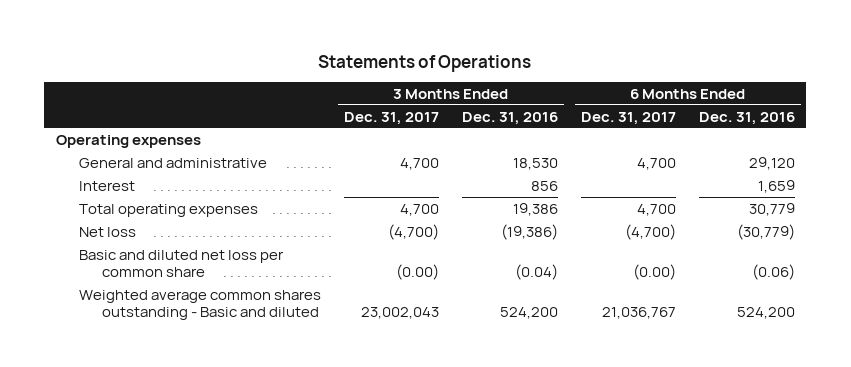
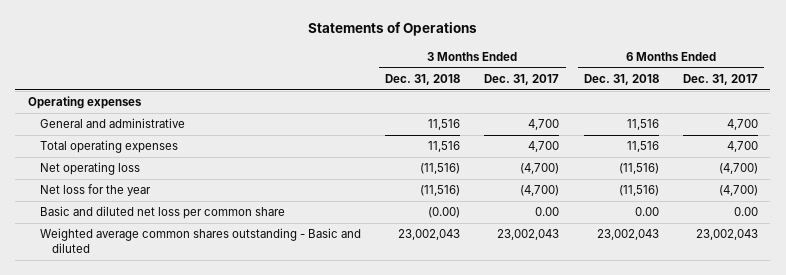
- | 3 Months Ended Dec. 31, 2017 | 3 Months Ended Dec. 31, 2016 | 6 Months Ended Dec. 31, 2017 | 6 Months Ended Dec. 31, 2016
+ | 3 Months Ended Dec. 31, 2018 | 3 Months Ended Dec. 31, 2017 | 6 Months Ended Dec. 31, 2018 | 6 Months Ended Dec. 31, 2017
- Interest | | 856 | | 1,659
- Net loss | (4,700) | (19,386) | (4,700) | (30,779)
- Basic and diluted net loss per common share | (0.00) | (0.04) | (0.00) | (0.06)
- Weighted average common shares outstanding - Basic and diluted | 23,002,043 | 524,200 | 21,036,767 | 524,200
+ Net operating loss | (11,516) | (4,700) | (11,516) | (4,700)
+ Net loss for the year | (11,516) | (4,700) | (11,516) | (4,700)
+ Basic and diluted net loss per common share | (0.00) | 0.00 | 0.00 | 0.00
+ Weighted average common shares outstanding - Basic and diluted | 23,002,043 | 23,002,043 | 23,002,043 | 23,002,043

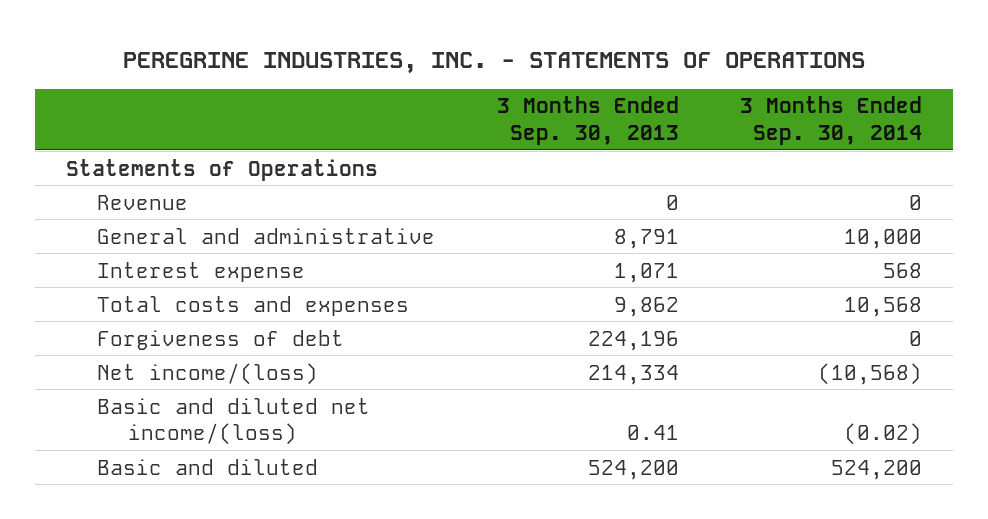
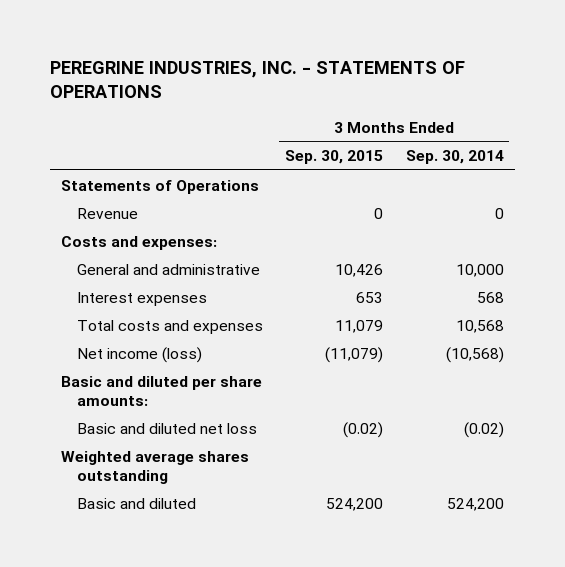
- | 3 Months Ended Sep. 30, 2013 | 3 Months Ended Sep. 30, 2014
+ | 3 Months Ended Sep. 30, 2015 | 3 Months Ended Sep. 30, 2014
+ Costs and expenses:
- Interest expense | 1,071 | 568
+ Interest expenses | 653 | 568
- Forgiveness of debt | 224,196 | 0
- Net income/(loss) | 214,334 | (10,568)
- Basic and diluted net income/(loss) | 0.41 | (0.02)
+ Net income (loss) | (11,079) | (10,568)
+ Basic and diluted per share amounts:
+ Basic and diluted net loss | (0.02) | (0.02)
+ Weighted average shares outstanding

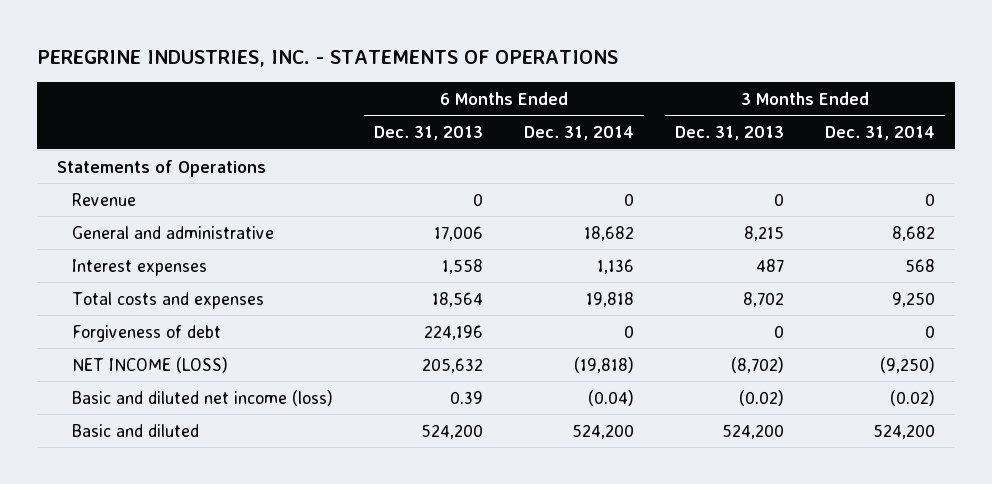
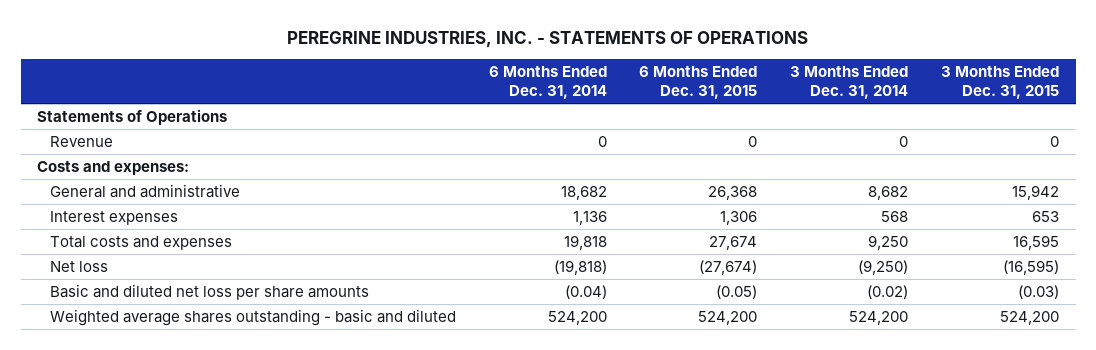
- | 6 Months Ended Dec. 31, 2013 | 6 Months Ended Dec. 31, 2014 | 3 Months Ended Dec. 31, 2013 | 3 Months Ended Dec. 31, 2014
+ | 6 Months Ended Dec. 31, 2014 | 6 Months Ended Dec. 31, 2015 | 3 Months Ended Dec. 31, 2014 | 3 Months Ended Dec. 31, 2015
+ Costs and expenses:
- Forgiveness of debt | 224,196 | 0 | 0 | 0
- NET INCOME (LOSS) | 205,632 | (19,818) | (8,702) | (9,250)
- Basic and diluted net income (loss) | 0.39 | (0.04) | (0.02) | (0.02)
- Basic and diluted | 524,200 | 524,200 | 524,200 | 524,200
+ Net loss | (19,818) | (27,674) | (9,250) | (16,595)
+ Basic and diluted net loss per share amounts | (0.04) | (0.05) | (0.02) | (0.03)
+ Weighted average shares outstanding - basic and diluted | 524,200 | 524,200 | 524,200 | 524,200

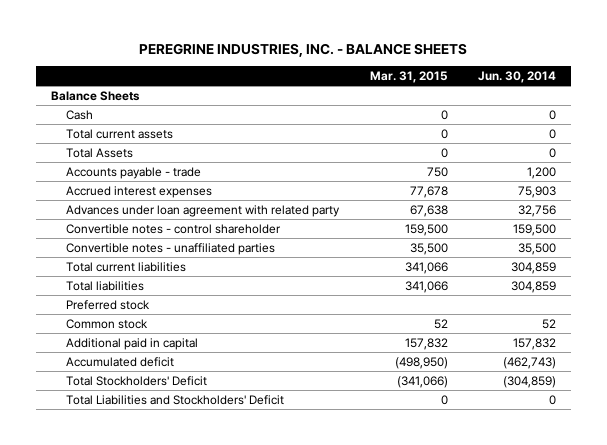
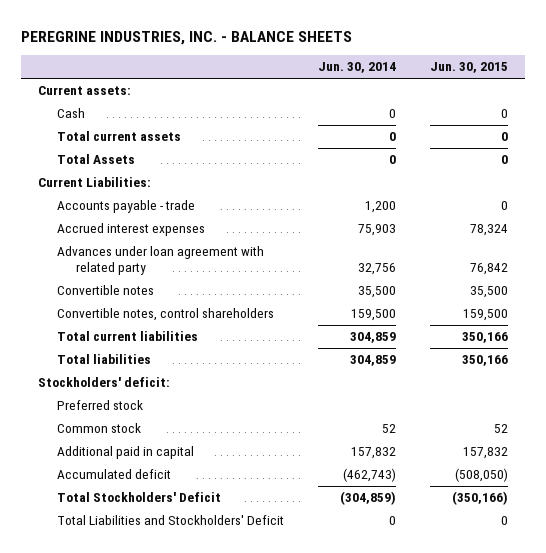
- | Mar. 31, 2015 | Jun. 30, 2014
+ | Jun. 30, 2014 | Jun. 30, 2015
- Balance Sheets
+ Current assets:
+ Current Liabilities:
- Convertible notes - control shareholder | 159,500 | 159,500
- Convertible notes - unaffiliated parties | 35,500 | 35,500
+ Convertible notes | 35,500 | 35,500
+ Convertible notes, control shareholders | 159,500 | 159,500
+ Stockholders' deficit:

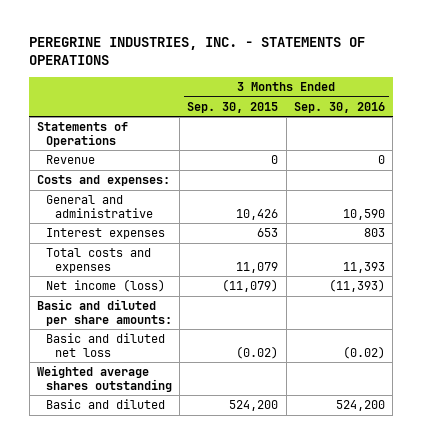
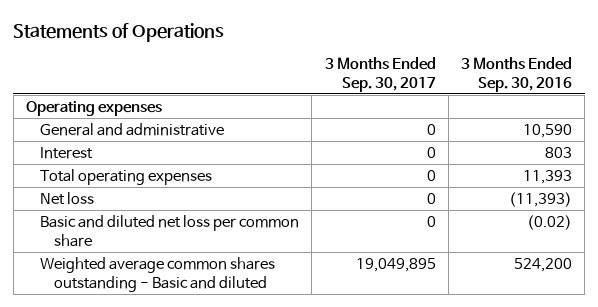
- PEREGRINE INDUSTRIES, INC. - STATEMENTS OF OPERATIONS
+ Statements of Operations
- | 3 Months Ended Sep. 30, 2015 | 3 Months Ended Sep. 30, 2016
+ | 3 Months Ended Sep. 30, 2017 | 3 Months Ended Sep. 30, 2016
- Statements of Operations
- Revenue | 0 | 0
- Costs and expenses:
+ Operating expenses
- Interest expenses | 653 | 803
- Total costs and expenses | 11,079 | 11,393
- Net income (loss) | (11,079) | (11,393)
- Basic and diluted per share amounts:
- Basic and diluted net loss | (0.02) | (0.02)
- Weighted average shares outstanding
- Basic and diluted | 524,200 | 524,200
+ Interest | 0 | 803
+ Total operating expenses | 0 | 11,393
+ Net loss | 0 | (11,393)
+ Basic and diluted net loss per common share | 0 | (0.02)
+ Weighted average common shares outstanding - Basic and diluted | 19,049,895 | 524,200

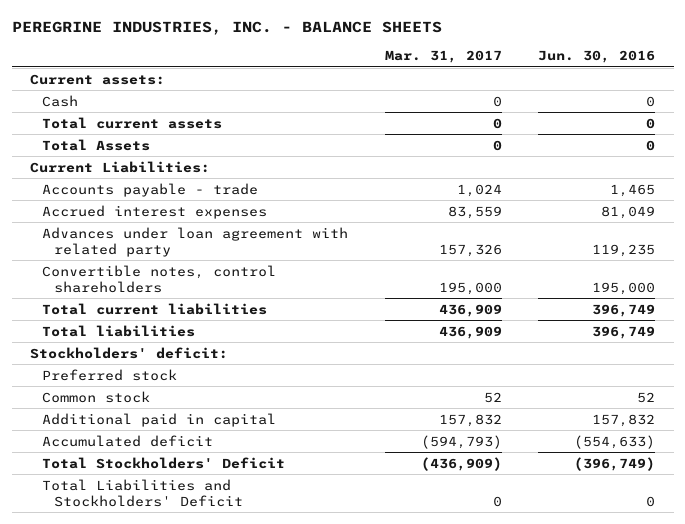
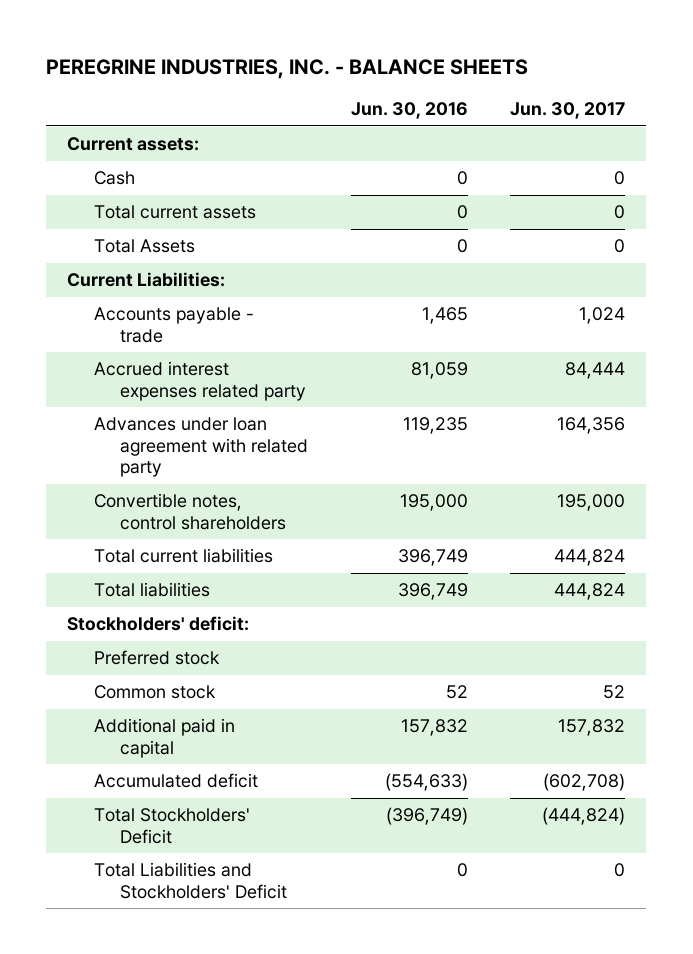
- | Mar. 31, 2017 | Jun. 30, 2016
+ | Jun. 30, 2016 | Jun. 30, 2017
- Accrued interest expenses | 83,559 | 81,049
+ Accrued interest expenses related party | 81,059 | 84,444

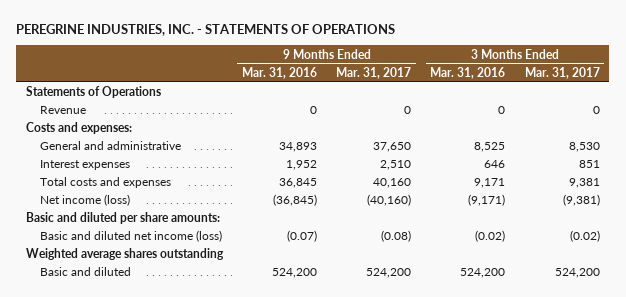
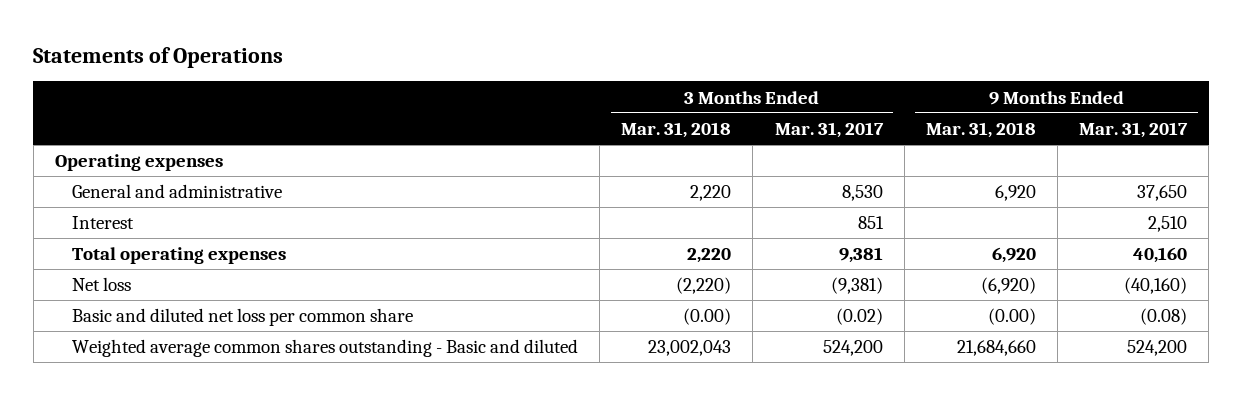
- PEREGRINE INDUSTRIES, INC. - STATEMENTS OF OPERATIONS
+ Statements of Operations
- | 9 Months Ended Mar. 31, 2016 | 9 Months Ended Mar. 31, 2017 | 3 Months Ended Mar. 31, 2016 | 3 Months Ended Mar. 31, 2017
+ | 3 Months Ended Mar. 31, 2018 | 3 Months Ended Mar. 31, 2017 | 9 Months Ended Mar. 31, 2018 | 9 Months Ended Mar. 31, 2017
- Statements of Operations
- Revenue | 0 | 0 | 0 | 0
- Costs and expenses:
+ Operating expenses
- Interest expenses | 1,952 | 2,510 | 646 | 851
- Total costs and expenses | 36,845 | 40,160 | 9,171 | 9,381
- Net income (loss) | (36,845) | (40,160) | (9,171) | (9,381)
- Basic and diluted per share amounts:
- Basic and diluted net income (loss) | (0.07) | (0.08) | (0.02) | (0.02)
- Weighted average shares outstanding
- Basic and diluted | 524,200 | 524,200 | 524,200 | 524,200
+ Interest | | 851 | | 2,510
+ Total operating expenses | 2,220 | 9,381 | 6,920 | 40,160
+ Net loss | (2,220) | (9,381) | (6,920) | (40,160)
+ Basic and diluted net loss per common share | (0.00) | (0.02) | (0.00) | (0.08)
+ Weighted average common shares outstanding - Basic and diluted | 23,002,043 | 524,200 | 21,684,660 | 524,200

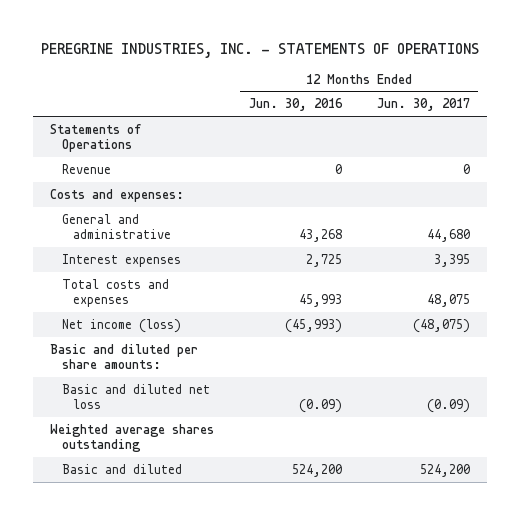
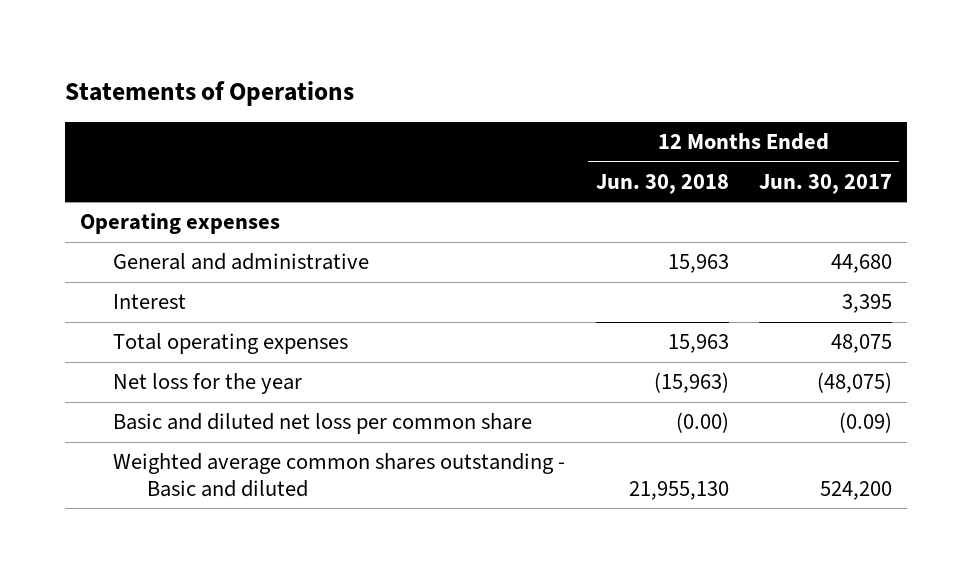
- PEREGRINE INDUSTRIES, INC. - STATEMENTS OF OPERATIONS
+ Statements of Operations
- | 12 Months Ended Jun. 30, 2016 | 12 Months Ended Jun. 30, 2017
+ | 12 Months Ended Jun. 30, 2018 | 12 Months Ended Jun. 30, 2017
- Statements of Operations
- Revenue | 0 | 0
- Costs and expenses:
+ Operating expenses
- Interest expenses | 2,725 | 3,395
- Total costs and expenses | 45,993 | 48,075
- Net income (loss) | (45,993) | (48,075)
- Basic and diluted per share amounts:
- Basic and diluted net loss | (0.09) | (0.09)
- Weighted average shares outstanding
- Basic and diluted | 524,200 | 524,200
+ Interest | | 3,395
+ Total operating expenses | 15,963 | 48,075
+ Net loss for the year | (15,963) | (48,075)
+ Basic and diluted net loss per common share | (0.00) | (0.09)
+ Weighted average common shares outstanding - Basic and diluted | 21,955,130 | 524,200

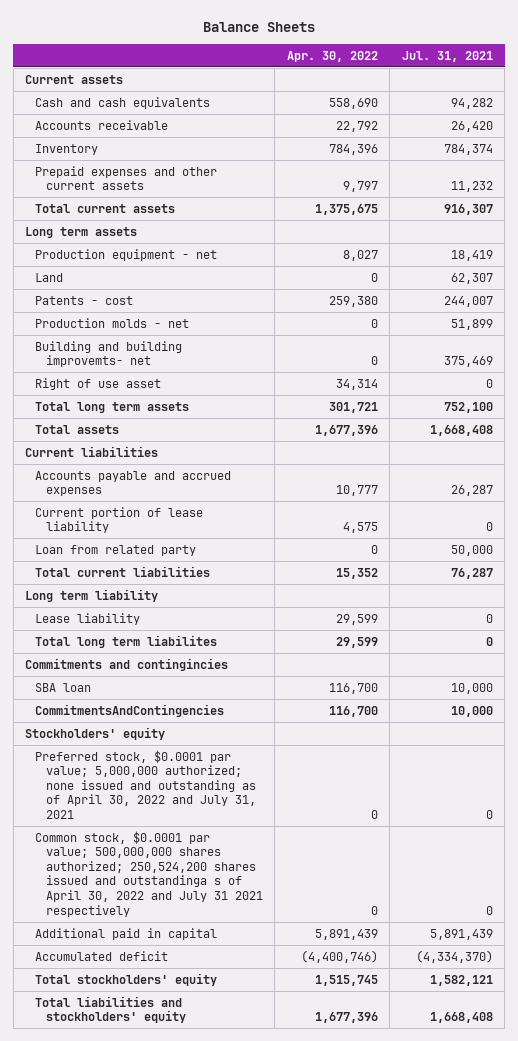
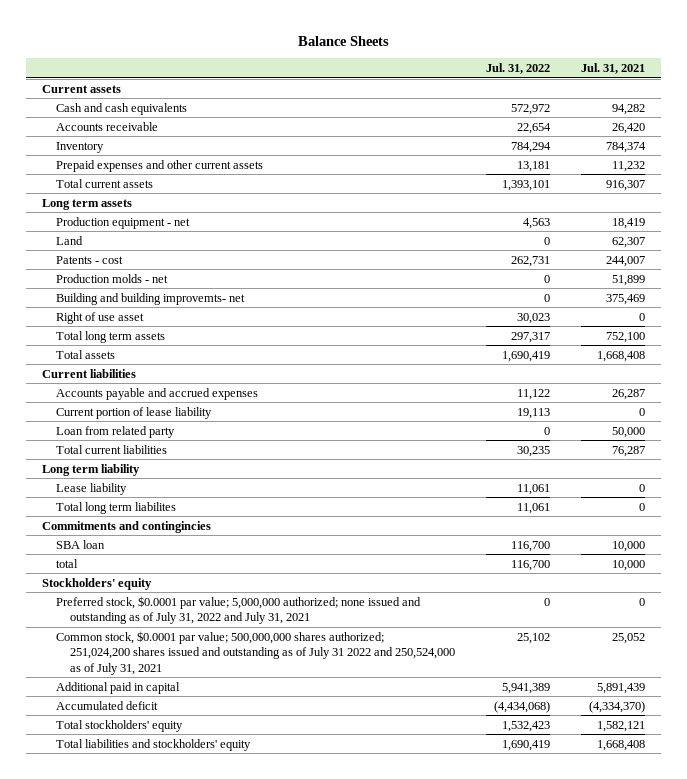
- | Apr. 30, 2022 | Jul. 31, 2021
+ | Jul. 31, 2022 | Jul. 31, 2021
- CommitmentsAndContingencies | 116,700 | 10,000
+ total | 116,700 | 10,000
- Preferred stock, $0.0001 par value; 5,000,000 authorized; none issued and outstanding as of April 30, 2022 and July 31, 2021 | 0 | 0
- Common stock, $0.0001 par value; 500,000,000 shares authorized; 250,524,200 shares issued and outstandinga s of April 30, 2022 and July 31 2021 respectively | 0 | 0
+ Preferred stock, $0.0001 par value; 5,000,000 authorized; none issued and outstanding as of July 31, 2022 and July 31, 2021 | 0 | 0
+ Common stock, $0.0001 par value; 500,000,000 shares authorized; 251,024,200 shares issued and outstanding as of July 31 2022 and 250,524,000 as of July 31, 2021 | 25,102 | 25,052

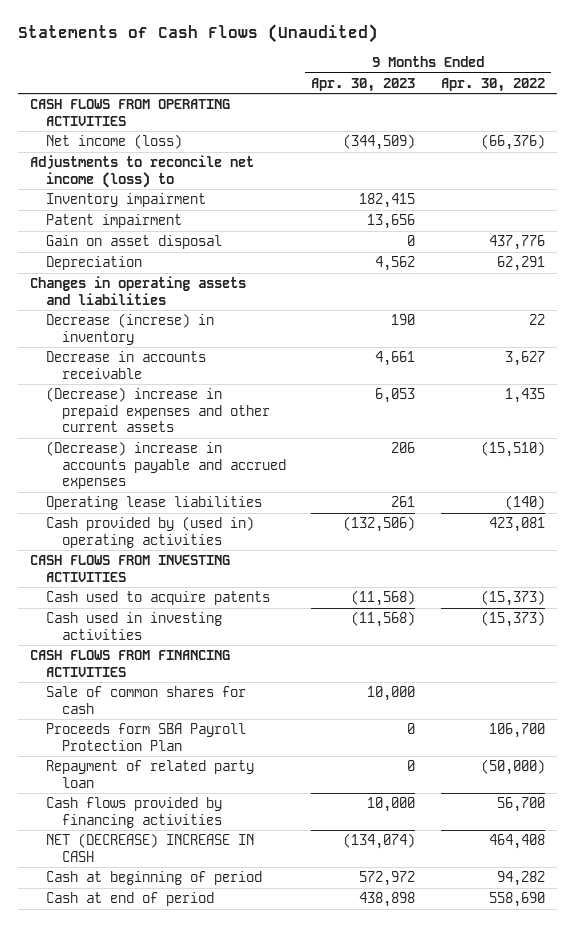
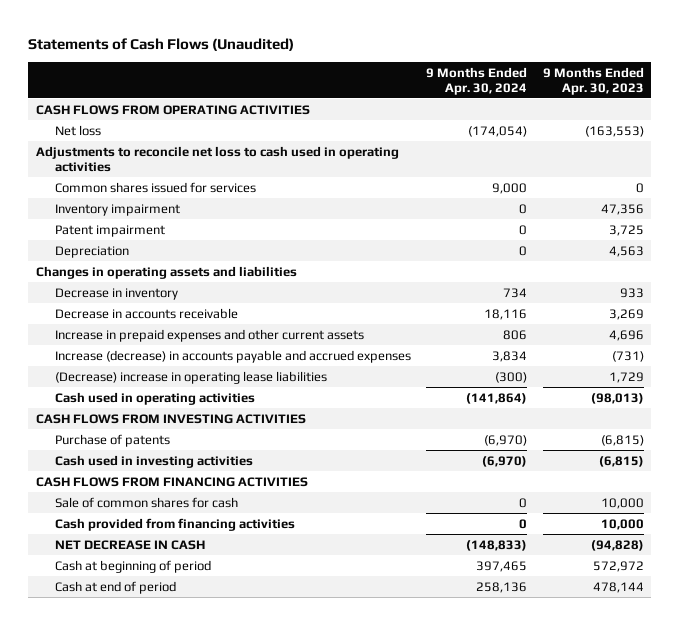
- | 9 Months Ended Apr. 30, 2023 | 9 Months Ended Apr. 30, 2022
+ | 9 Months Ended Apr. 30, 2024 | 9 Months Ended Apr. 30, 2023
- Net income (loss) | (344,509) | (66,376)
- Adjustments to reconcile net income (loss) to
- Inventory impairment | 182,415 |
- Patent impairment | 13,656 |
- Gain on asset disposal | 0 | 437,776
- Depreciation | 4,562 | 62,291
+ Net loss | (174,054) | (163,553)
+ Adjustments to reconcile net loss to cash used in operating activities
+ Common shares issued for services | 9,000 | 0
+ Inventory impairment | 0 | 47,356
+ Patent impairment | 0 | 3,725
+ Depreciation | 0 | 4,563
- Decrease (increse) in inventory | 190 | 22
- Decrease in accounts receivable | 4,661 | 3,627
- (Decrease) increase in prepaid expenses and other current assets | 6,053 | 1,435
- (Decrease) increase in accounts payable and accrued expenses | 206 | (15,510)
- Operating lease liabilities | 261 | (140)
- Cash provided by (used in) operating activities | (132,506) | 423,081
+ Decrease in inventory | 734 | 933
+ Decrease in accounts receivable | 18,116 | 3,269
+ Increase in prepaid expenses and other current assets | 806 | 4,696
+ Increase (decrease) in accounts payable and accrued expenses | 3,834 | (731)
+ (Decrease) increase in operating lease liabilities | (300) | 1,729
+ Cash used in operating activities | (141,864) | (98,013)
- Cash used to acquire patents | (11,568) | (15,373)
- Cash used in investing activities | (11,568) | (15,373)
+ Purchase of patents | (6,970) | (6,815)
+ Cash used in investing activities | (6,970) | (6,815)
- Proceeds form SBA Payroll Protection Plan | 0 | 106,700
- Repayment of related party loan | 0 | (50,000)
- Cash flows provided by financing activities | 10,000 | 56,700
- NET (DECREASE) INCREASE IN CASH | (134,074) | 464,408
+ Cash provided from financing activities | 0 | 10,000
+ NET DECREASE IN CASH | (148,833) | (94,828)
- Cash at end of period | 438,898 | 558,690
+ Cash at end of period | 258,136 | 478,144

